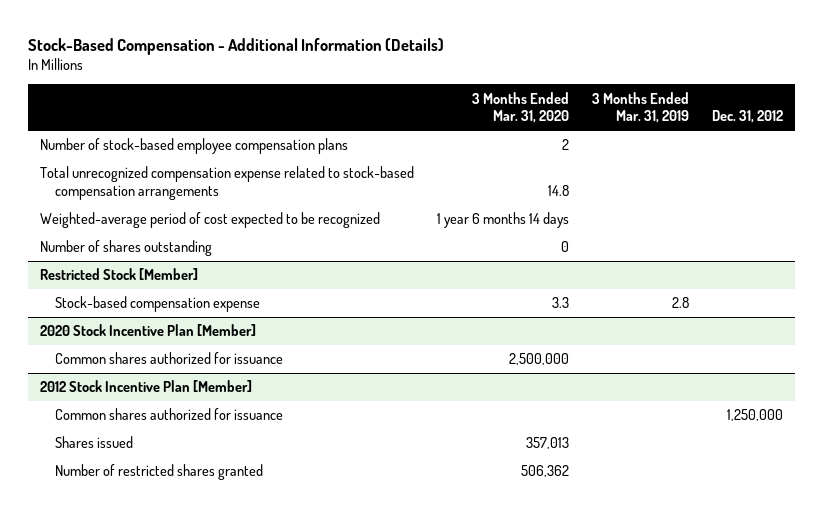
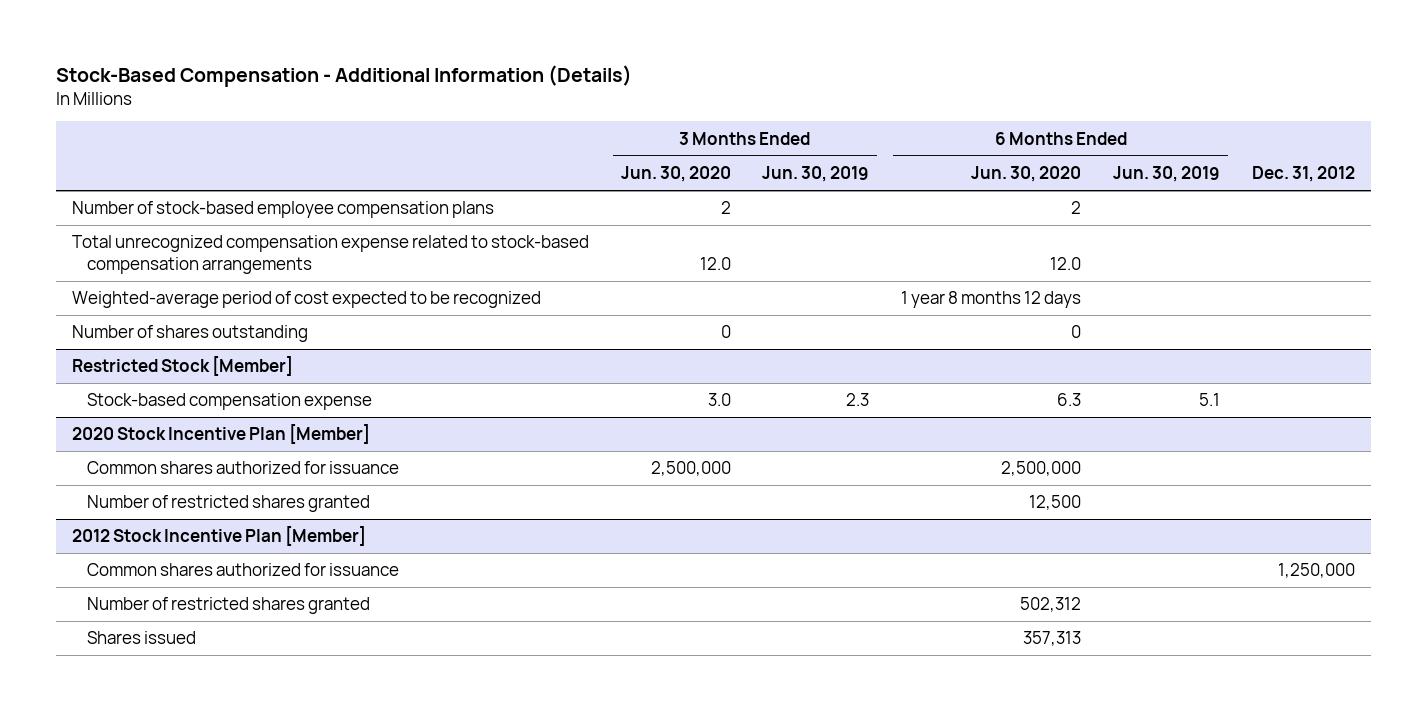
- | 3 Months Ended Mar. 31, 2020 | 3 Months Ended Mar. 31, 2019 | Dec. 31, 2012
+ | 3 Months Ended Jun. 30, 2020 | 3 Months Ended Jun. 30, 2019 | 6 Months Ended Jun. 30, 2020 | 6 Months Ended Jun. 30, 2019 | Dec. 31, 2012
@ 2020 Stock Incentive Plan [Member]
+ Number of restricted shares granted | | | 12,500 | |
@ 2012 Stock Incentive Plan [Member]
moved down: Shares issued | | | 357,313 | |

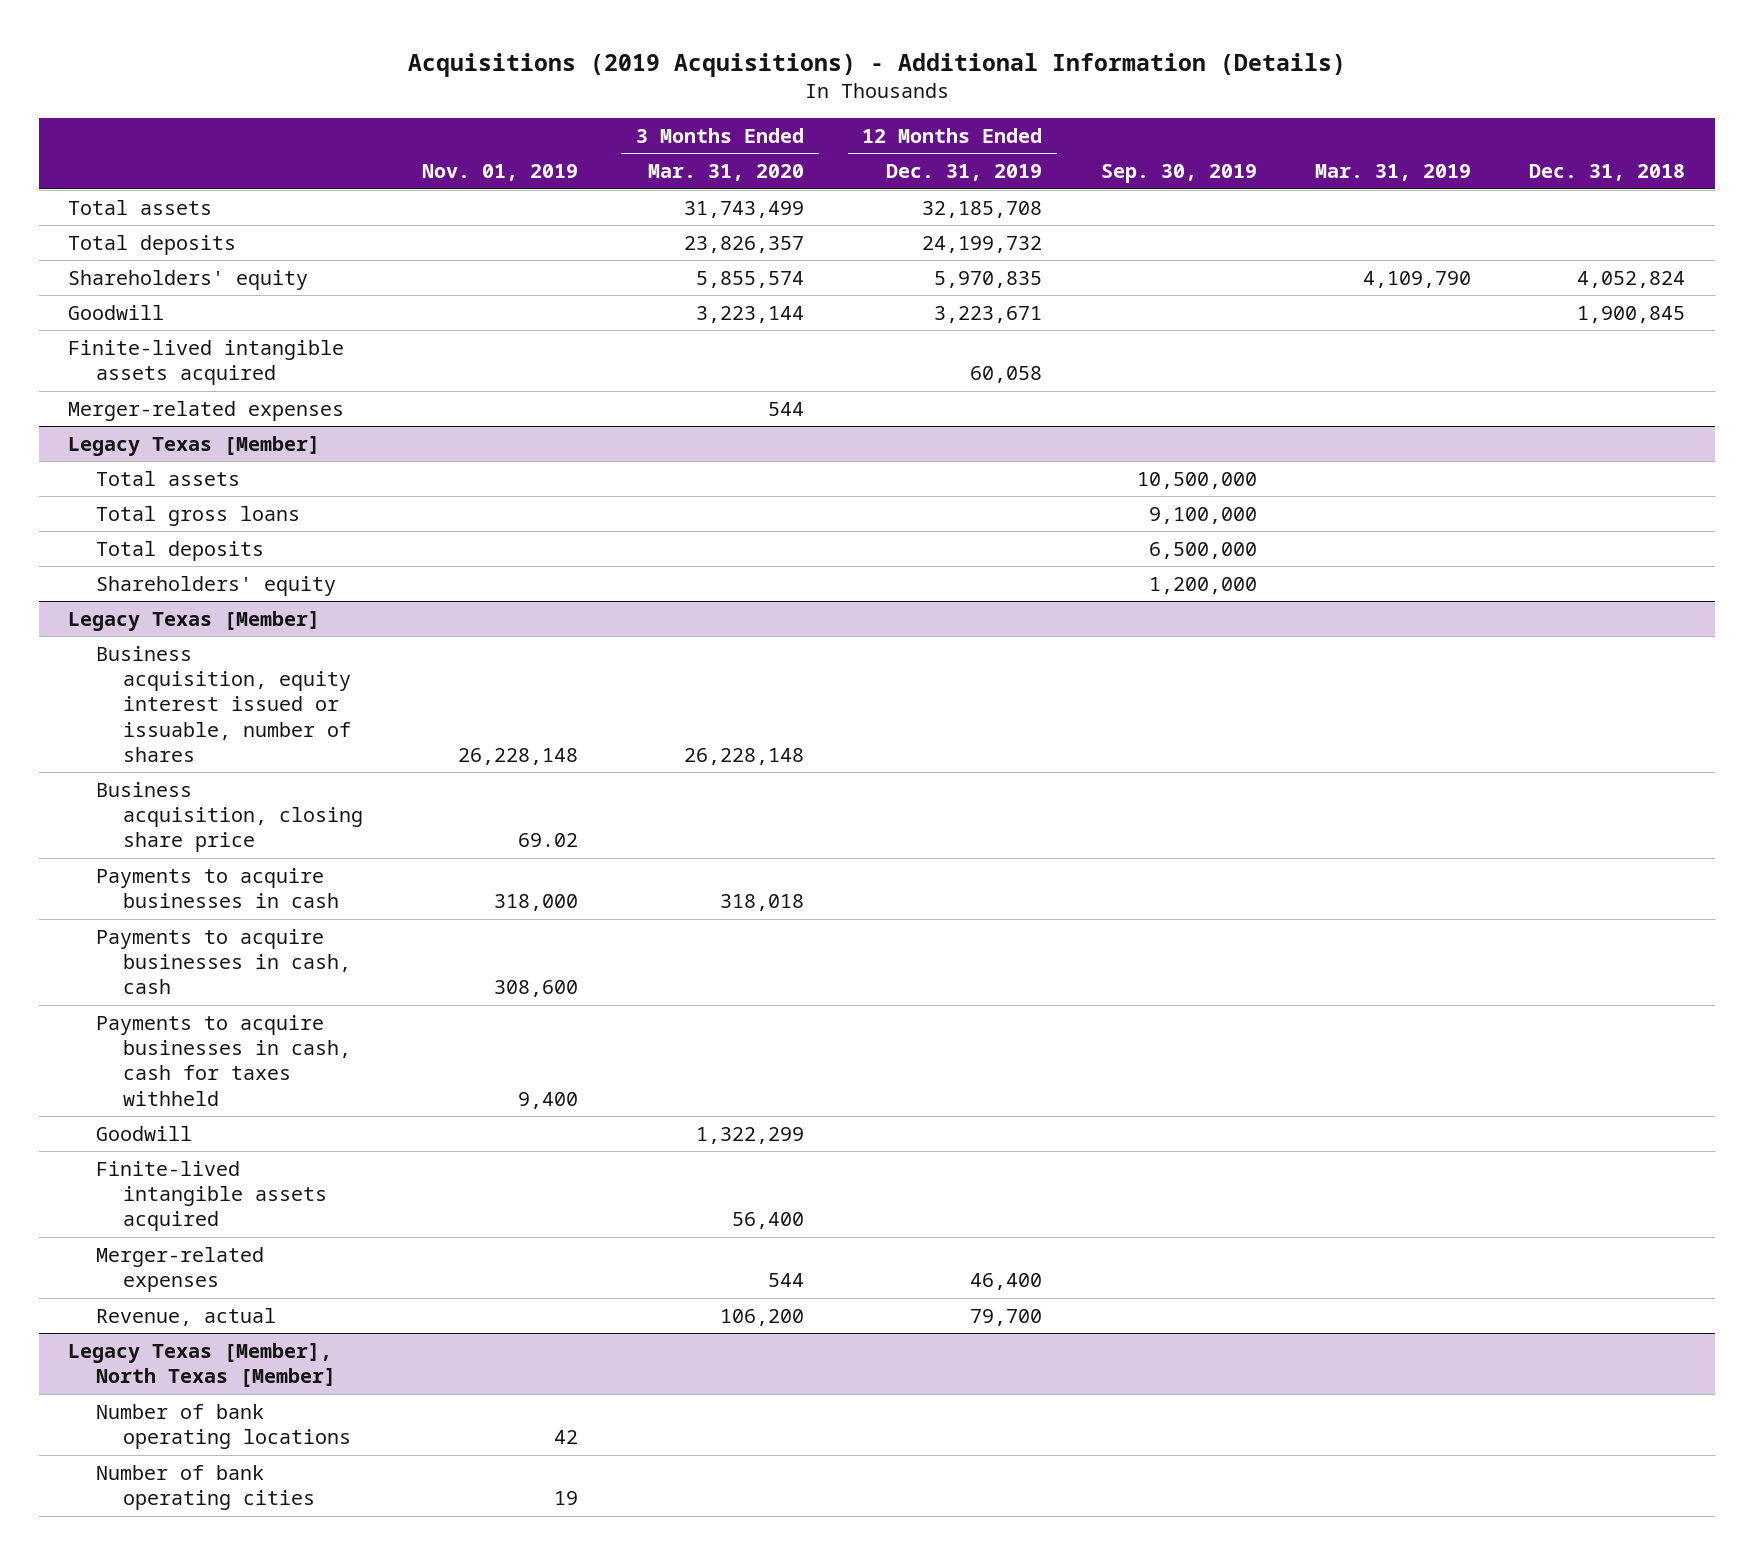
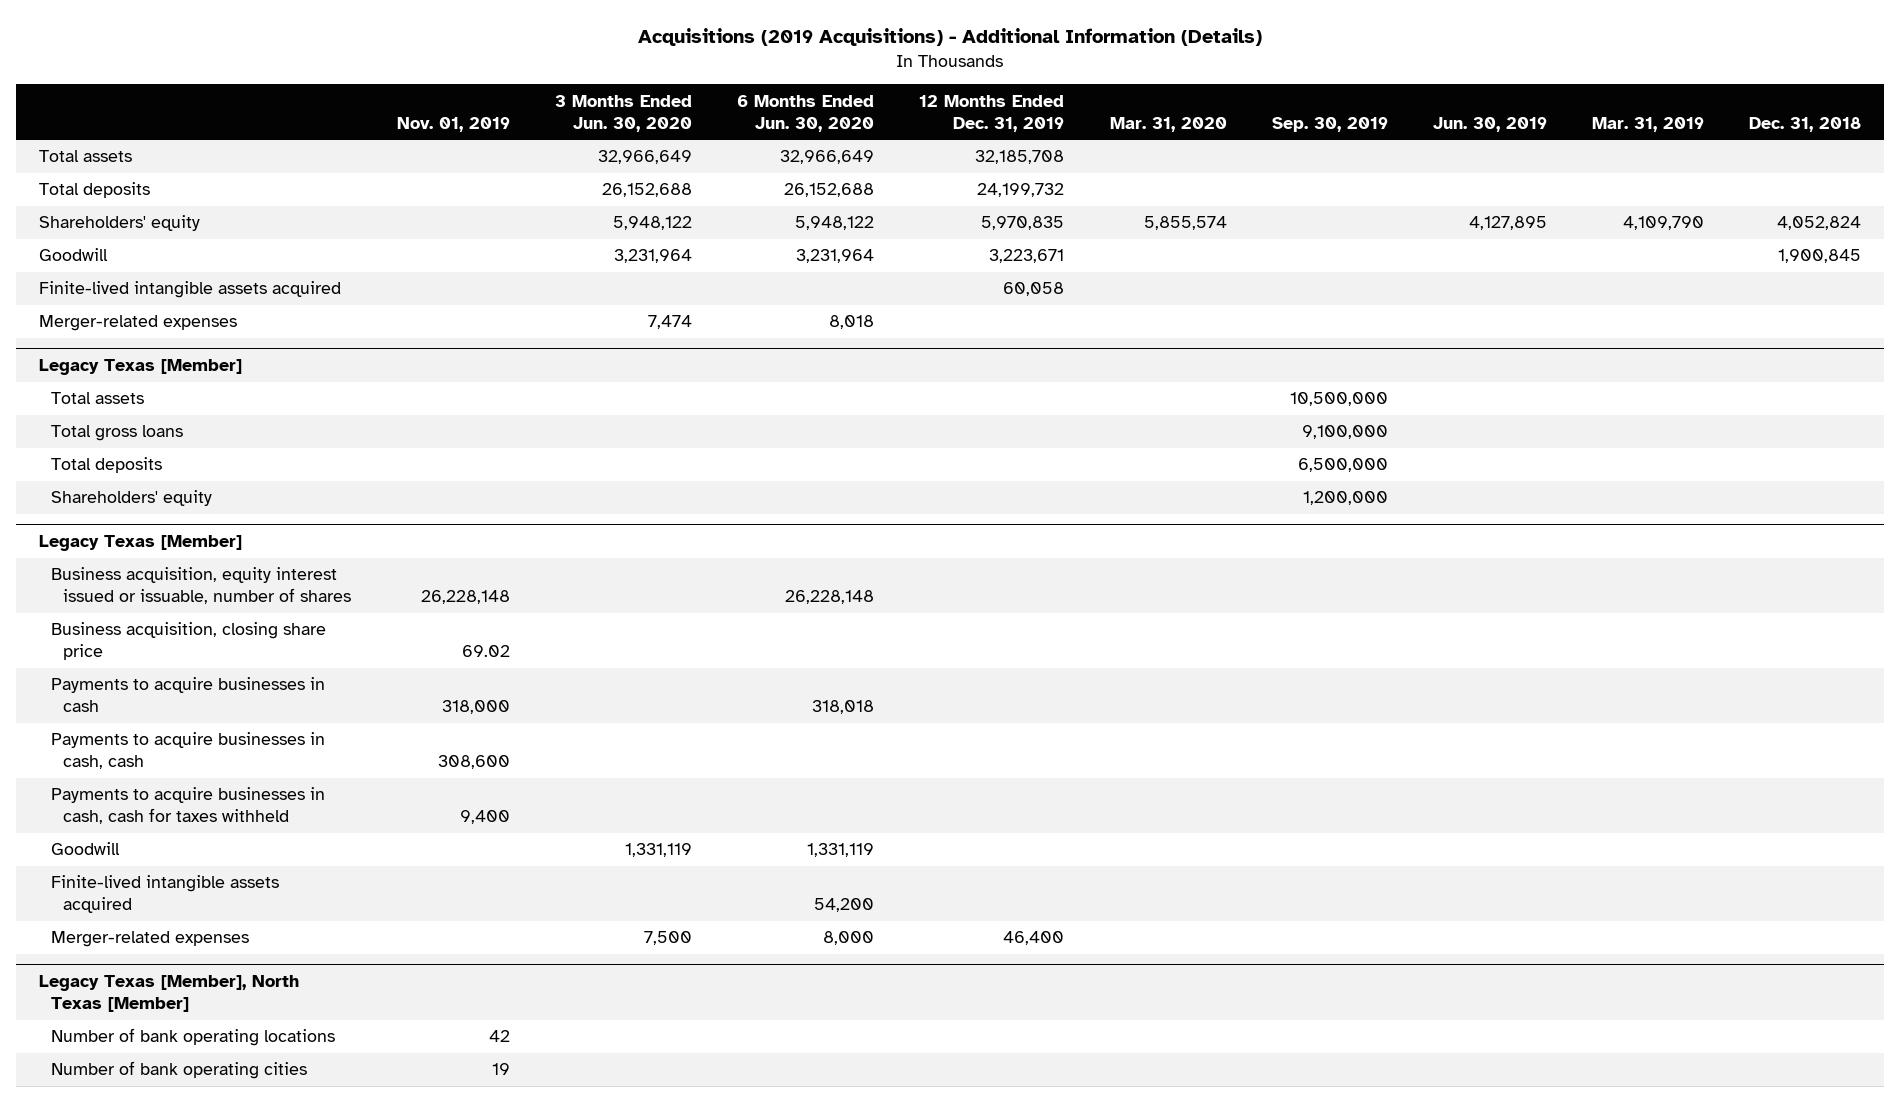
- | Nov. 01, 2019 | 3 Months Ended Mar. 31, 2020 | 12 Months Ended Dec. 31, 2019 | Sep. 30, 2019 | Mar. 31, 2019 | Dec. 31, 2018
+ | Nov. 01, 2019 | 3 Months Ended Jun. 30, 2020 | 6 Months Ended Jun. 30, 2020 | 12 Months Ended Dec. 31, 2019 | Mar. 31, 2020 | Sep. 30, 2019 | Jun. 30, 2019 | Mar. 31, 2019 | Dec. 31, 2018
@ Legacy Texas [Member]
- Revenue, actual | | 106,200 | 79,700 | | |

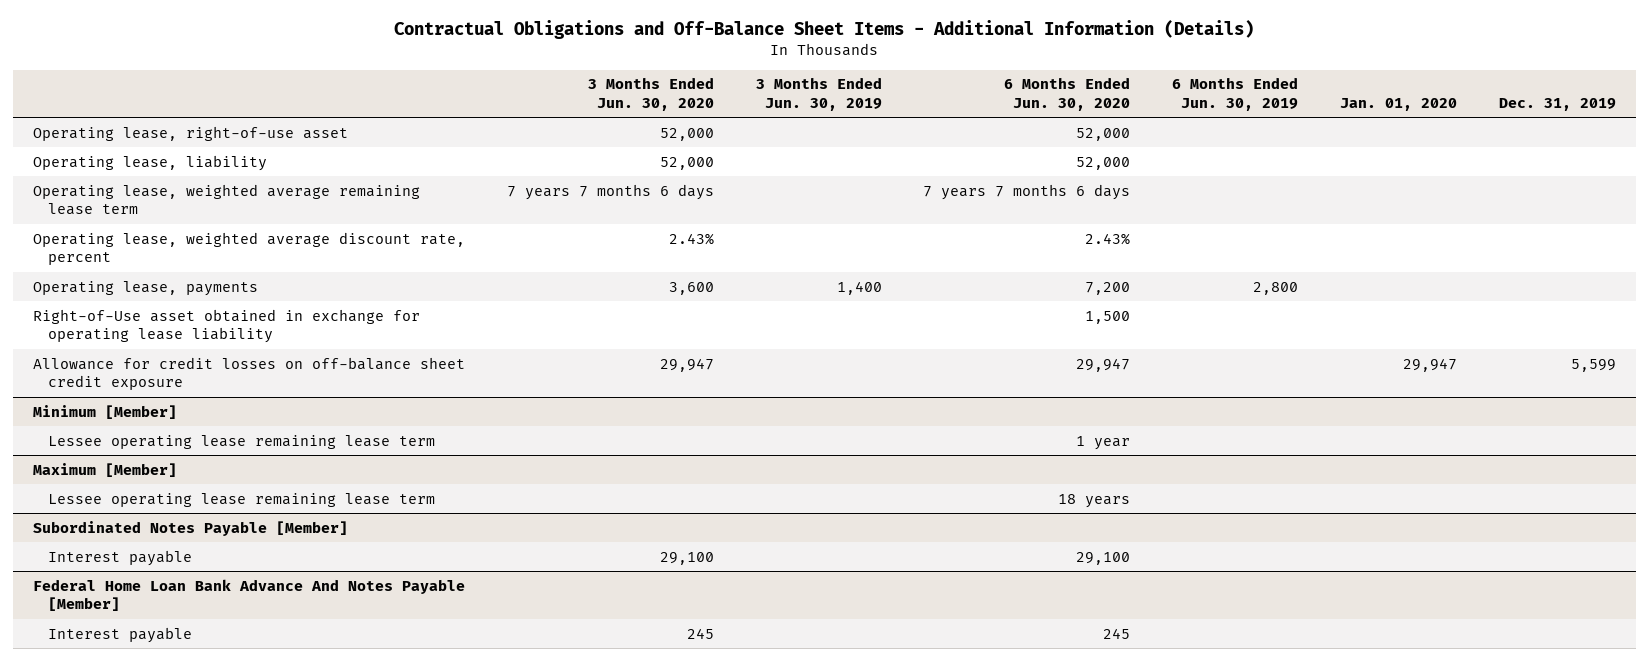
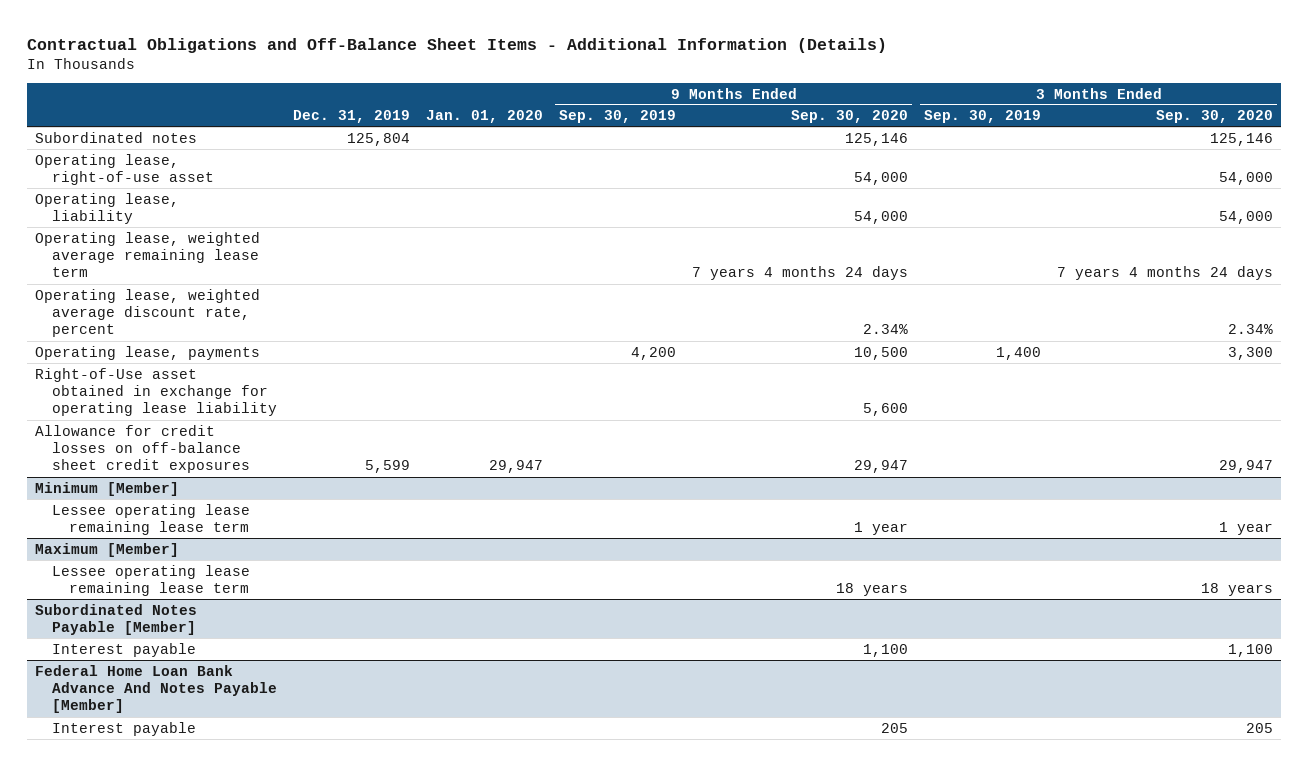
- | 3 Months Ended Jun. 30, 2020 | 3 Months Ended Jun. 30, 2019 | 6 Months Ended Jun. 30, 2020 | 6 Months Ended Jun. 30, 2019 | Jan. 01, 2020 | Dec. 31, 2019
+ | Dec. 31, 2019 | Jan. 01, 2020 | 9 Months Ended Sep. 30, 2019 | 9 Months Ended Sep. 30, 2020 | 3 Months Ended Sep. 30, 2019 | 3 Months Ended Sep. 30, 2020
+ Subordinated notes | 125,804 | | | 125,146 | | 125,146
- Allowance for credit losses on off-balance sheet credit exposure | 29,947 | | 29,947 | | 29,947 | 5,599
+ Allowance for credit losses on off-balance sheet credit exposures | 5,599 | 29,947 | | 29,947 | | 29,947

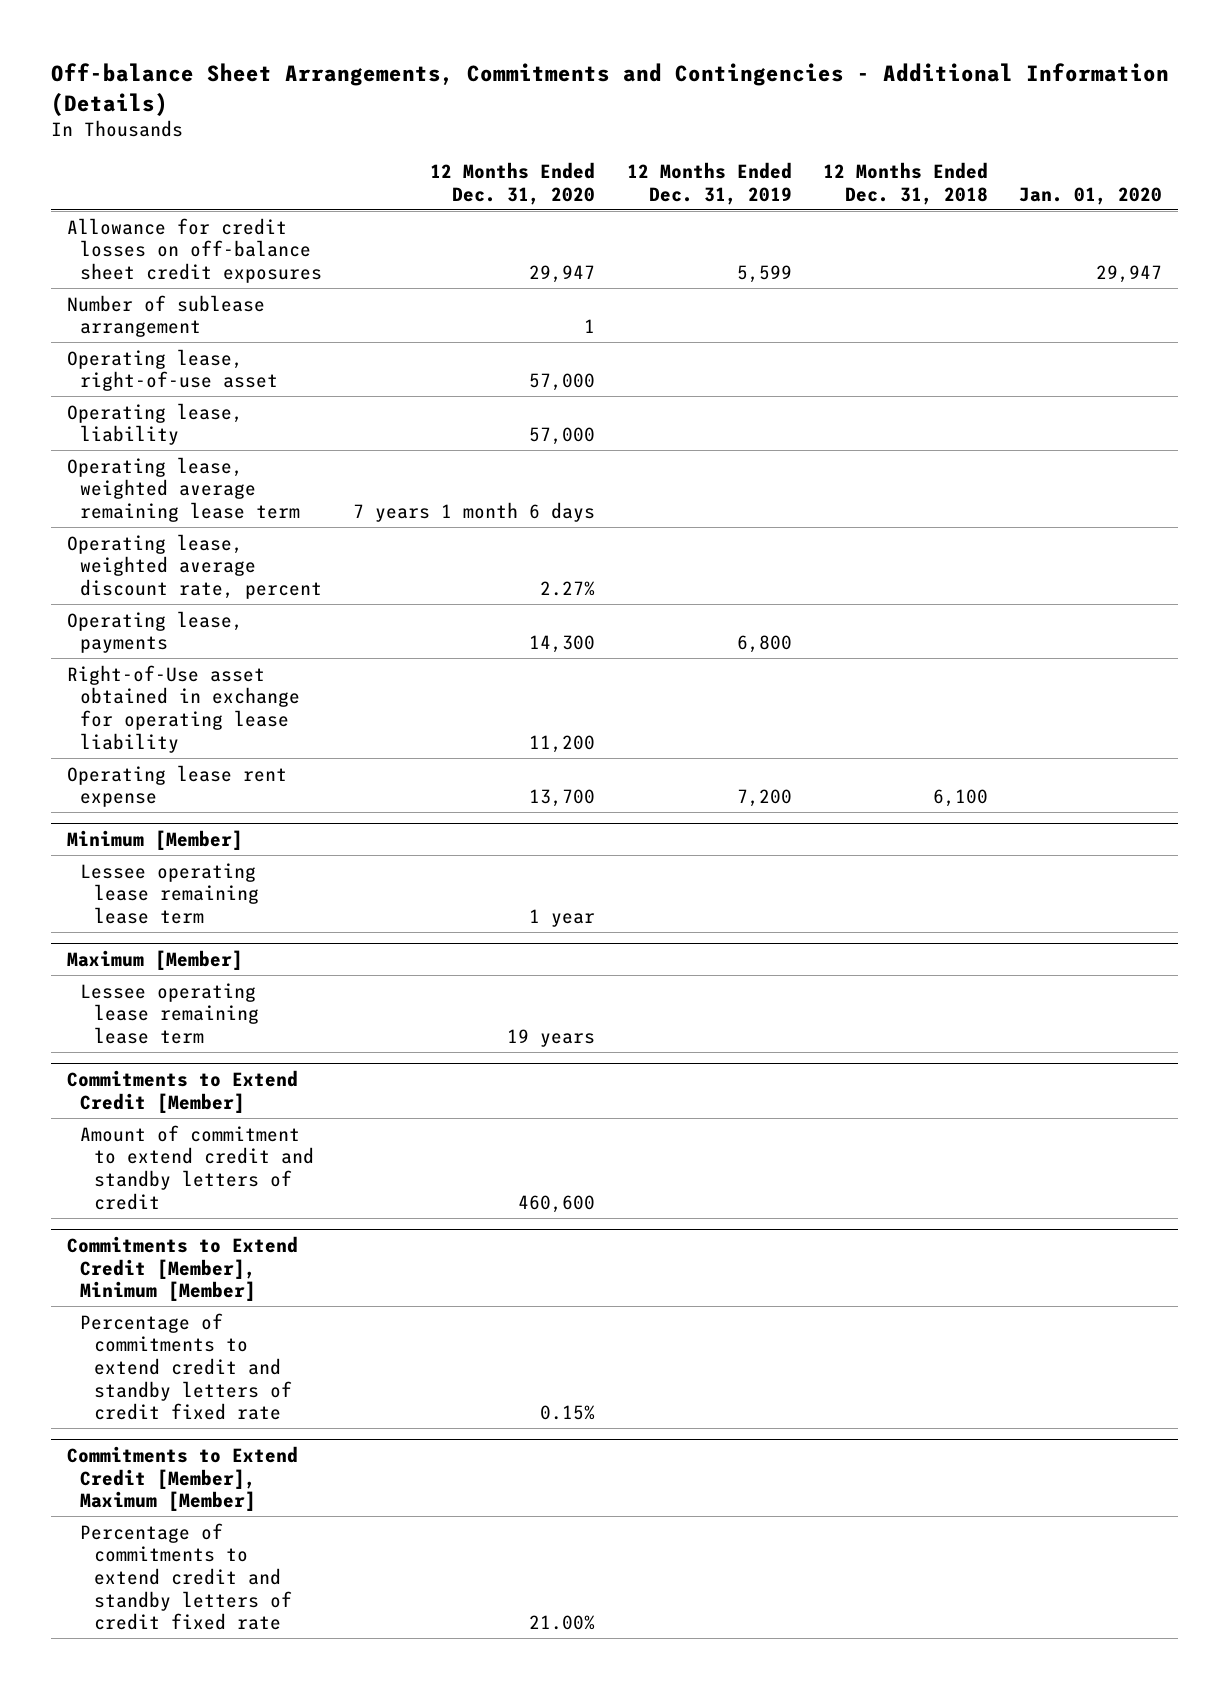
- Contractual Obligations and Off-Balance Sheet Items - Additional Information (Details)
+ Off-balance Sheet Arrangements, Commitments and Contingencies - Additional Information (Details)
- | Dec. 31, 2019 | Jan. 01, 2020 | 9 Months Ended Sep. 30, 2019 | 9 Months Ended Sep. 30, 2020 | 3 Months Ended Sep. 30, 2019 | 3 Months Ended Sep. 30, 2020
+ | 12 Months Ended Dec. 31, 2020 | 12 Months Ended Dec. 31, 2019 | 12 Months Ended Dec. 31, 2018 | Jan. 01, 2020
- Subordinated notes | 125,804 | | | 125,146 | | 125,146
moved up: Allowance for credit losses on off-balance sheet credit exposures | 29,947 | 5,599 | | 29,947
+ Number of sublease arrangement | 1 | | |
+ Operating lease rent expense | 13,700 | 7,200 | 6,100 |
- Subordinated Notes Payable [Member]
- Interest payable | | | | 1,100 | | 1,100
- Federal Home Loan Bank Advance And Notes Payable [Member]
- Interest payable | | | | 205 | | 205
+ Commitments to Extend Credit [Member]
+ Amount of commitment to extend credit and standby letters of credit | 460,600 | | |
+ Commitments to Extend Credit [Member], Minimum [Member]
+ Percentage of commitments to extend credit and standby letters of credit fixed rate | 0.15% | | |
+ Commitments to Extend Credit [Member], Maximum [Member]
+ Percentage of commitments to extend credit and standby letters of credit fixed rate | 21.00% | | |

